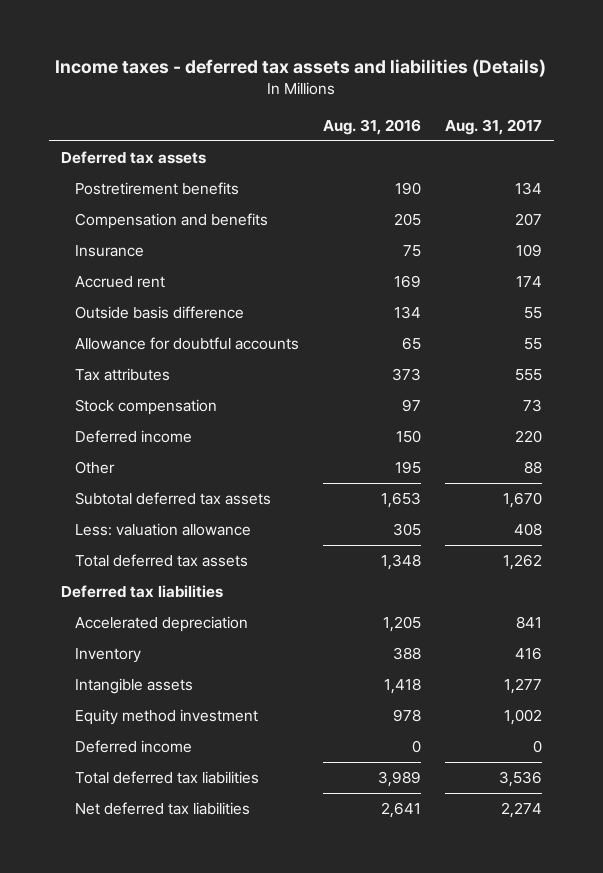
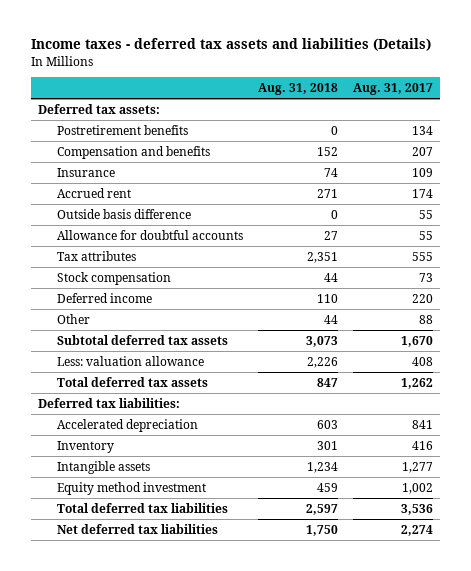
- | Aug. 31, 2016 | Aug. 31, 2017
+ | Aug. 31, 2018 | Aug. 31, 2017
- Deferred tax assets
+ Deferred tax assets:
- Deferred tax liabilities
+ Deferred tax liabilities:
- Deferred income | 0 | 0

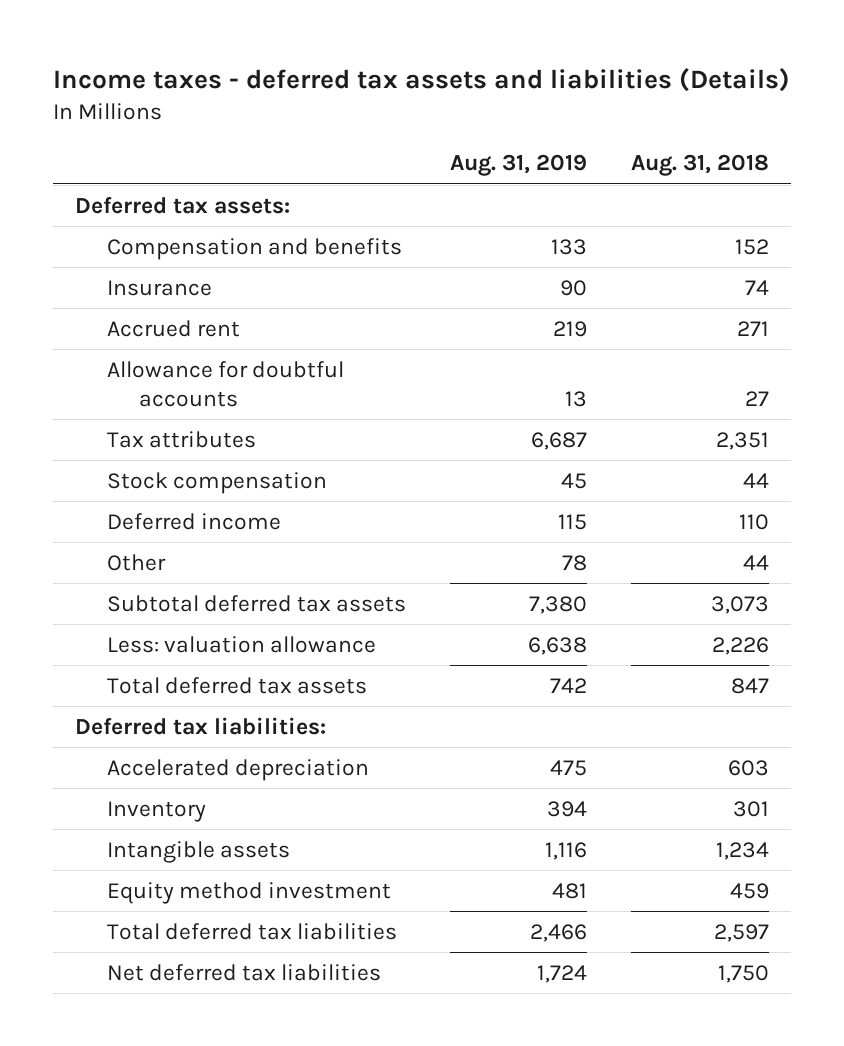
- | Aug. 31, 2018 | Aug. 31, 2017
+ | Aug. 31, 2019 | Aug. 31, 2018
- Postretirement benefits | 0 | 134
- Outside basis difference | 0 | 55

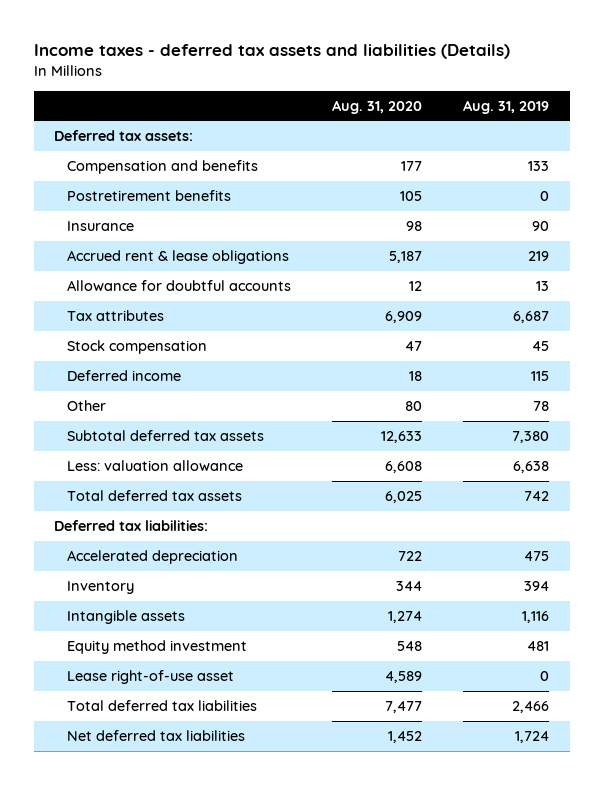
- | Aug. 31, 2019 | Aug. 31, 2018
+ | Aug. 31, 2020 | Aug. 31, 2019
+ Postretirement benefits | 105 | 0
- Accrued rent | 219 | 271
+ Accrued rent & lease obligations | 5,187 | 219
+ Lease right-of-use asset | 4,589 | 0

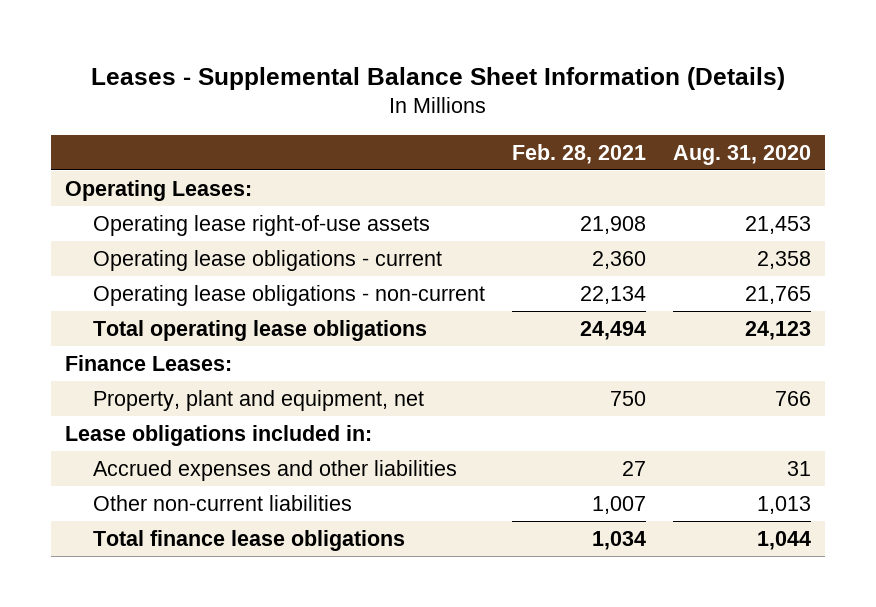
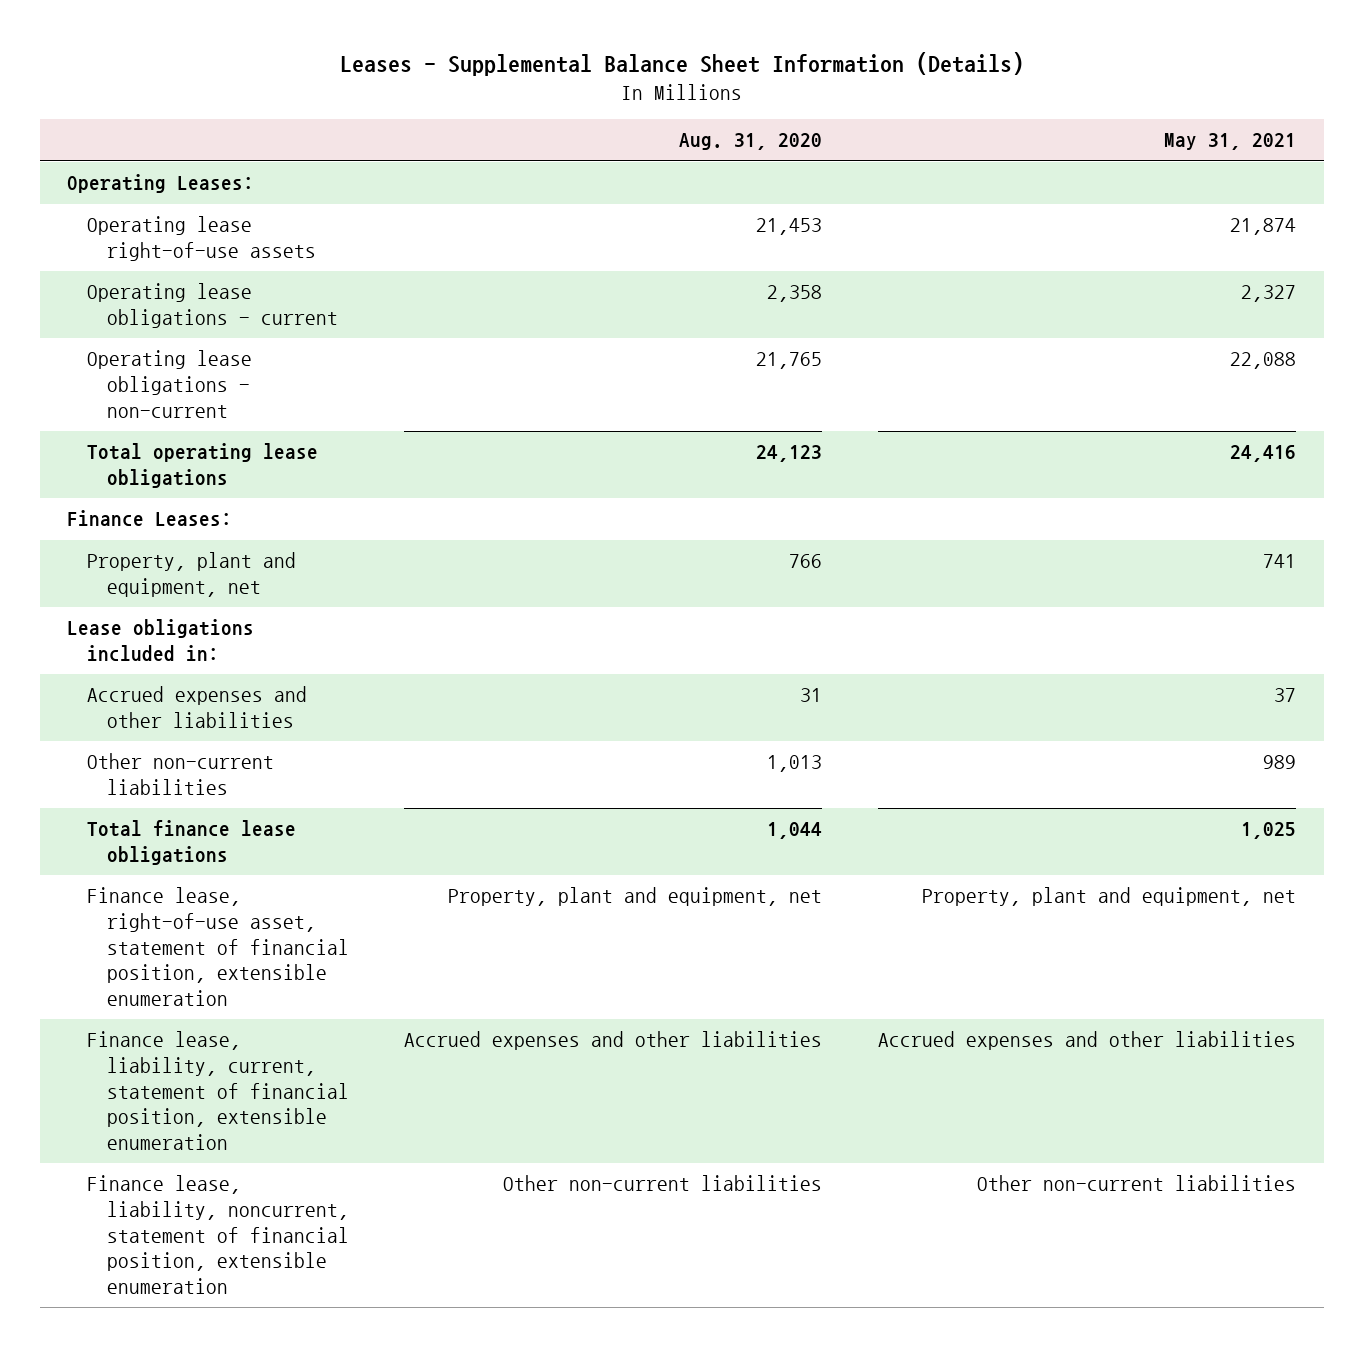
- | Feb. 28, 2021 | Aug. 31, 2020
+ | Aug. 31, 2020 | May 31, 2021
+ Finance lease, right-of-use asset, statement of financial position, extensible enumeration | Property, plant and equipment, net | Property, plant and equipment, net
+ Finance lease, liability, current, statement of financial position, extensible enumeration | Accrued expenses and other liabilities | Accrued expenses and other liabilities
+ Finance lease, liability, noncurrent, statement of financial position, extensible enumeration | Other non-current liabilities | Other non-current liabilities

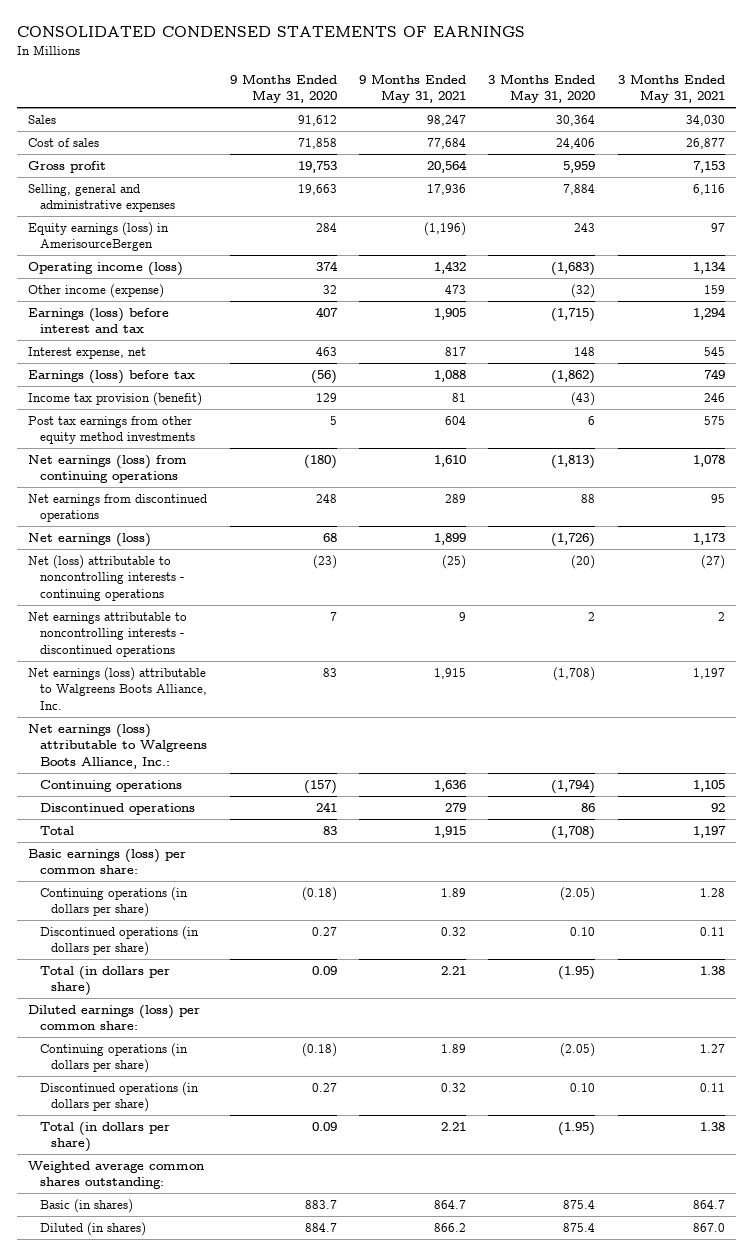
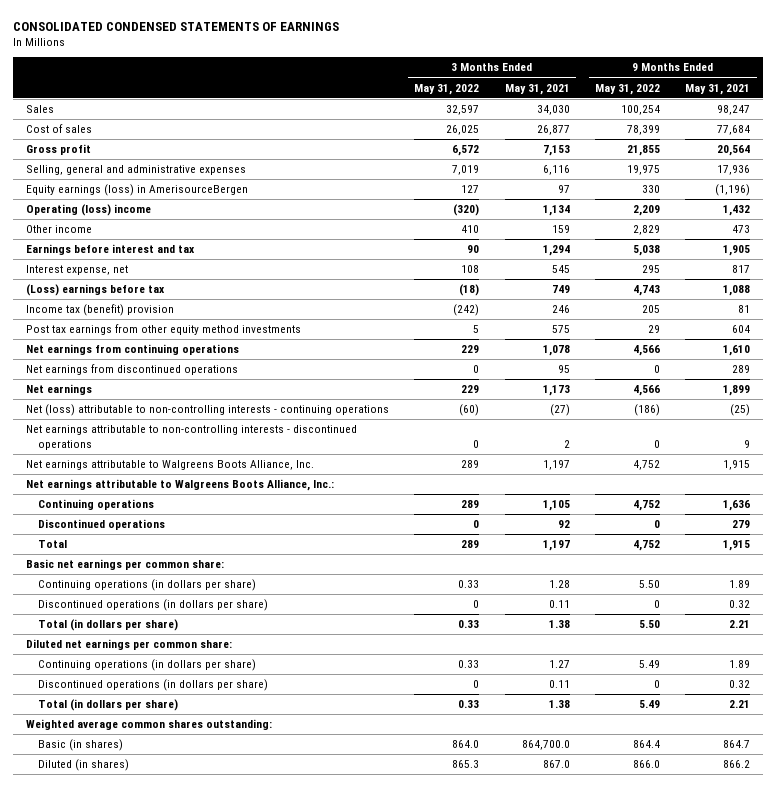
- | 9 Months Ended May 31, 2020 | 9 Months Ended May 31, 2021 | 3 Months Ended May 31, 2020 | 3 Months Ended May 31, 2021
+ | 3 Months Ended May 31, 2022 | 3 Months Ended May 31, 2021 | 9 Months Ended May 31, 2022 | 9 Months Ended May 31, 2021
- Operating income (loss) | 374 | 1,432 | (1,683) | 1,134
- Other income (expense) | 32 | 473 | (32) | 159
- Earnings (loss) before interest and tax | 407 | 1,905 | (1,715) | 1,294
+ Operating (loss) income | (320) | 1,134 | 2,209 | 1,432
+ Other income | 410 | 159 | 2,829 | 473
+ Earnings before interest and tax | 90 | 1,294 | 5,038 | 1,905
- Earnings (loss) before tax | (56) | 1,088 | (1,862) | 749
- Income tax provision (benefit) | 129 | 81 | (43) | 246
+ (Loss) earnings before tax | (18) | 749 | 4,743 | 1,088
+ Income tax (benefit) provision | (242) | 246 | 205 | 81
- Net earnings (loss) from continuing operations | (180) | 1,610 | (1,813) | 1,078
+ Net earnings from continuing operations | 229 | 1,078 | 4,566 | 1,610
- Net earnings (loss) | 68 | 1,899 | (1,726) | 1,173
- Net (loss) attributable to noncontrolling interests - continuing operations | (23) | (25) | (20) | (27)
- Net earnings attributable to noncontrolling interests - discontinued operations | 7 | 9 | 2 | 2
- Net earnings (loss) attributable to Walgreens Boots Alliance, Inc. | 83 | 1,915 | (1,708) | 1,197
- Net earnings (loss) attributable to Walgreens Boots Alliance, Inc.:
+ Net earnings | 229 | 1,173 | 4,566 | 1,899
+ Net (loss) attributable to non-controlling interests - continuing operations | (60) | (27) | (186) | (25)
+ Net earnings attributable to non-controlling interests - discontinued operations | 0 | 2 | 0 | 9
+ Net earnings attributable to Walgreens Boots Alliance, Inc. | 289 | 1,197 | 4,752 | 1,915
+ Net earnings attributable to Walgreens Boots Alliance, Inc.:
- Basic earnings (loss) per common share:
+ Basic net earnings per common share:
- Diluted earnings (loss) per common share:
+ Diluted net earnings per common share:
- Basic (in shares) | 883.7 | 864.7 | 875.4 | 864.7
+ Basic (in shares) | 864.0 | 864,700.0 | 864.4 | 864.7

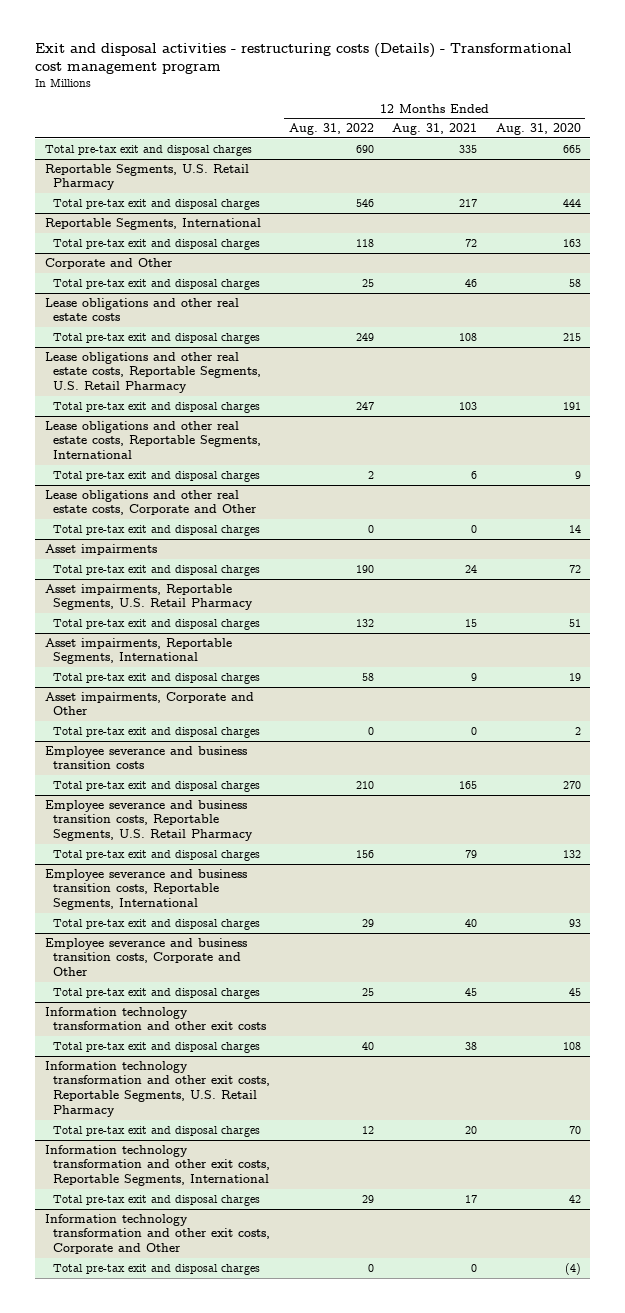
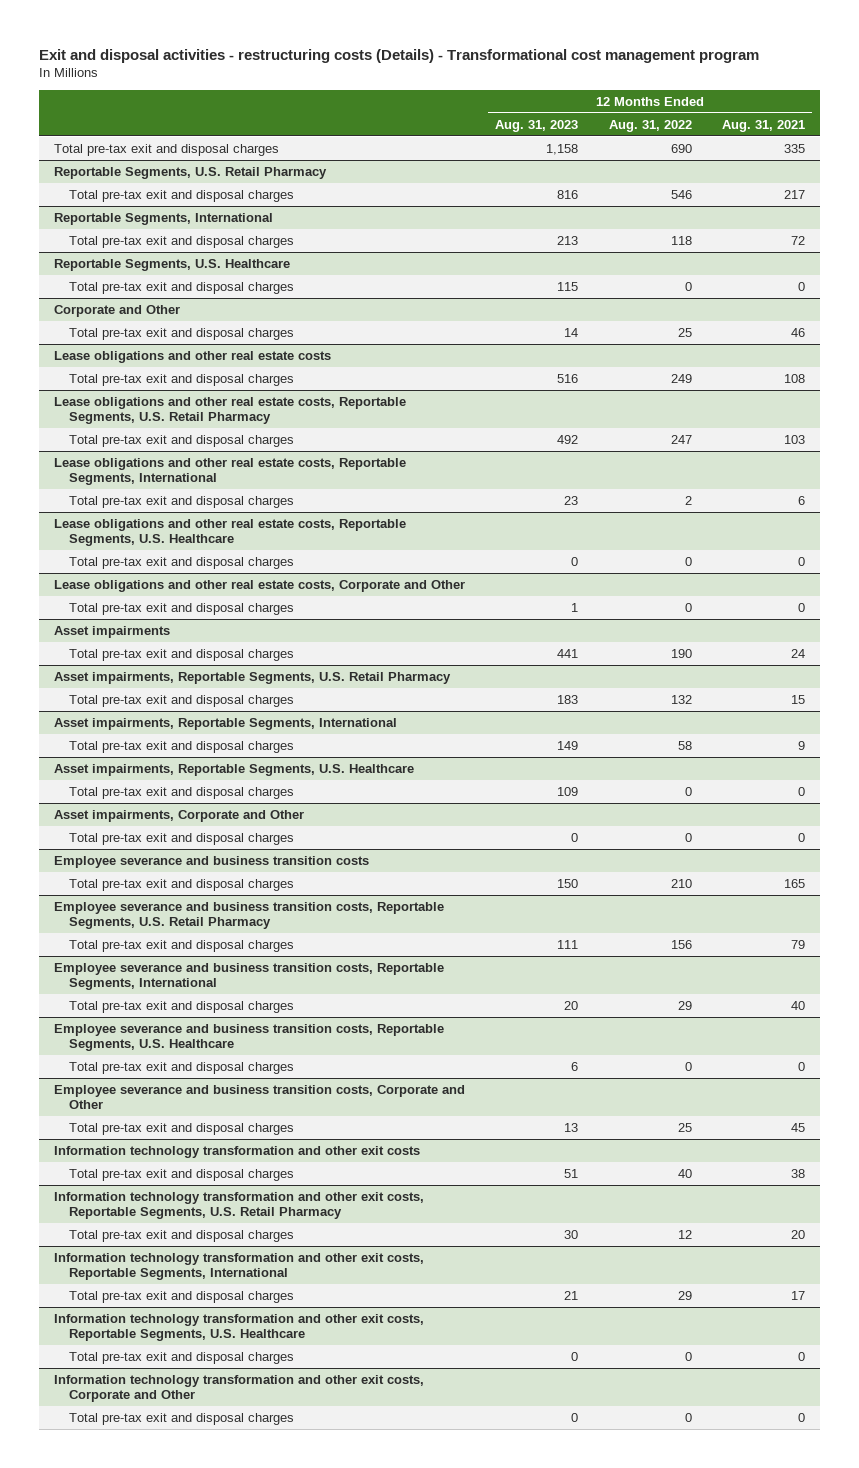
- | 12 Months Ended Aug. 31, 2022 | 12 Months Ended Aug. 31, 2021 | 12 Months Ended Aug. 31, 2020
+ | 12 Months Ended Aug. 31, 2023 | 12 Months Ended Aug. 31, 2022 | 12 Months Ended Aug. 31, 2021
+ Reportable Segments, U.S. Healthcare
+ Total pre-tax exit and disposal charges | 115 | 0 | 0
+ Lease obligations and other real estate costs, Reportable Segments, U.S. Healthcare
+ Total pre-tax exit and disposal charges | 0 | 0 | 0
+ Asset impairments, Reportable Segments, U.S. Healthcare
+ Total pre-tax exit and disposal charges | 109 | 0 | 0
+ Employee severance and business transition costs, Reportable Segments, U.S. Healthcare
+ Total pre-tax exit and disposal charges | 6 | 0 | 0
+ Information technology transformation and other exit costs, Reportable Segments, U.S. Healthcare
+ Total pre-tax exit and disposal charges | 0 | 0 | 0

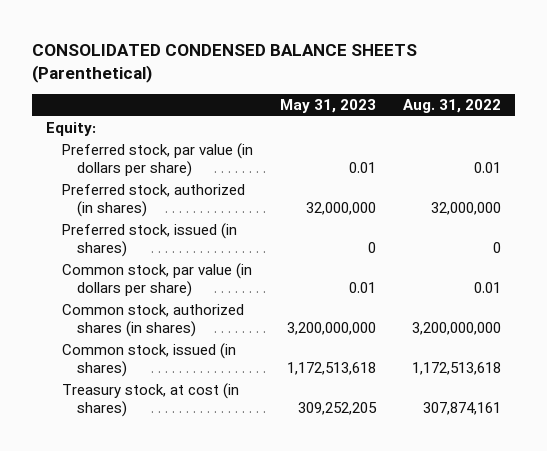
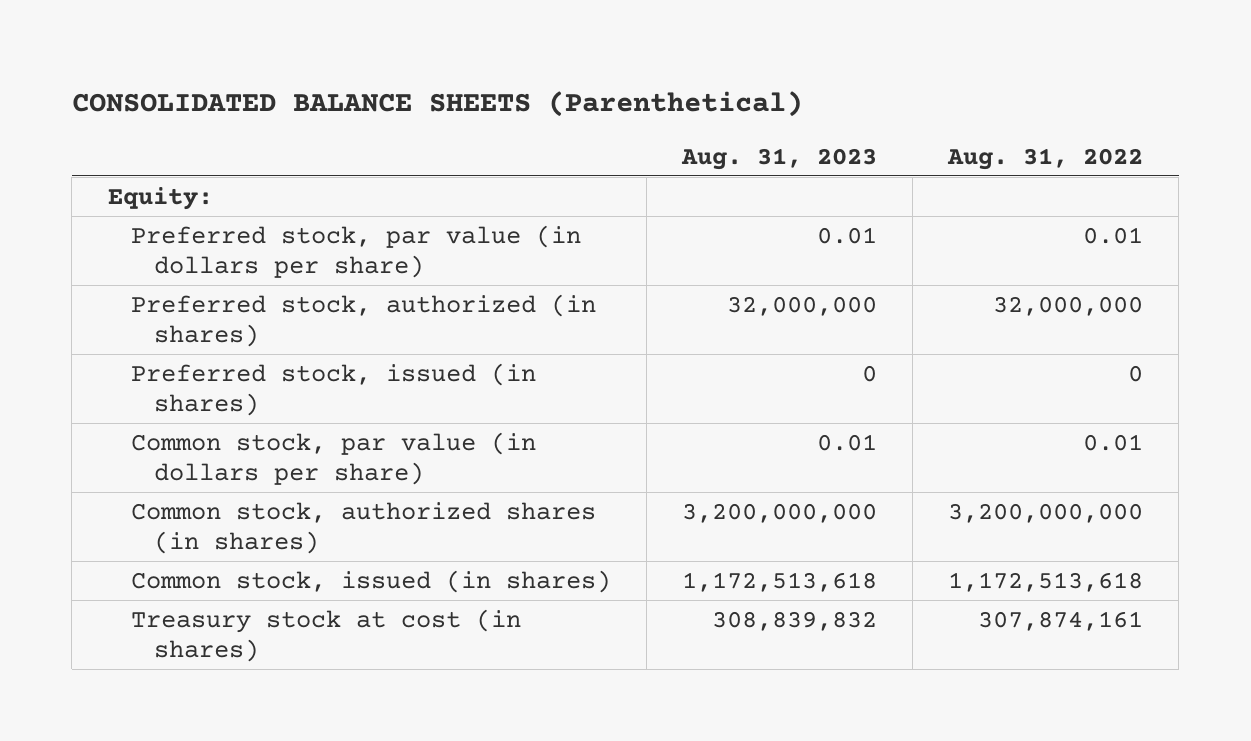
- CONSOLIDATED CONDENSED BALANCE SHEETS (Parenthetical)
+ CONSOLIDATED BALANCE SHEETS (Parenthetical)
- | May 31, 2023 | Aug. 31, 2022
+ | Aug. 31, 2023 | Aug. 31, 2022
- Treasury stock, at cost (in shares) | 309,252,205 | 307,874,161
+ Treasury stock at cost (in shares) | 308,839,832 | 307,874,161

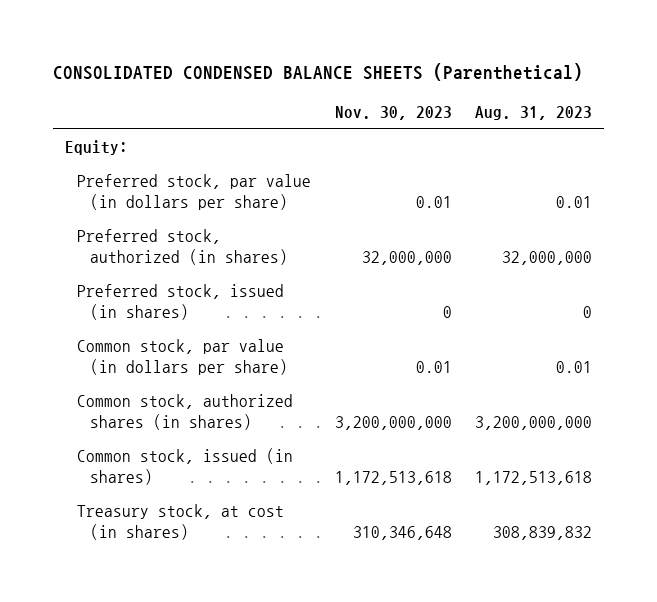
- CONSOLIDATED BALANCE SHEETS (Parenthetical)
+ CONSOLIDATED CONDENSED BALANCE SHEETS (Parenthetical)
- | Aug. 31, 2023 | Aug. 31, 2022
+ | Nov. 30, 2023 | Aug. 31, 2023
- Treasury stock at cost (in shares) | 308,839,832 | 307,874,161
+ Treasury stock, at cost (in shares) | 310,346,648 | 308,839,832

